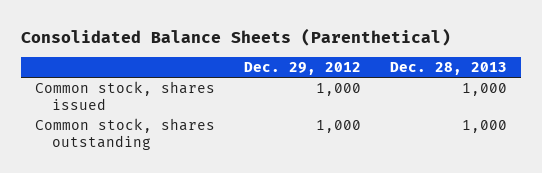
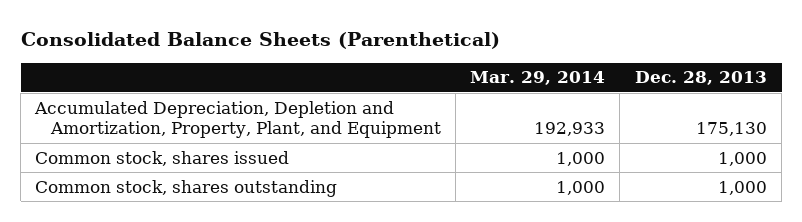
- | Dec. 29, 2012 | Dec. 28, 2013
+ | Mar. 29, 2014 | Dec. 28, 2013
+ Accumulated Depreciation, Depletion and Amortization, Property, Plant, and Equipment | 192,933 | 175,130

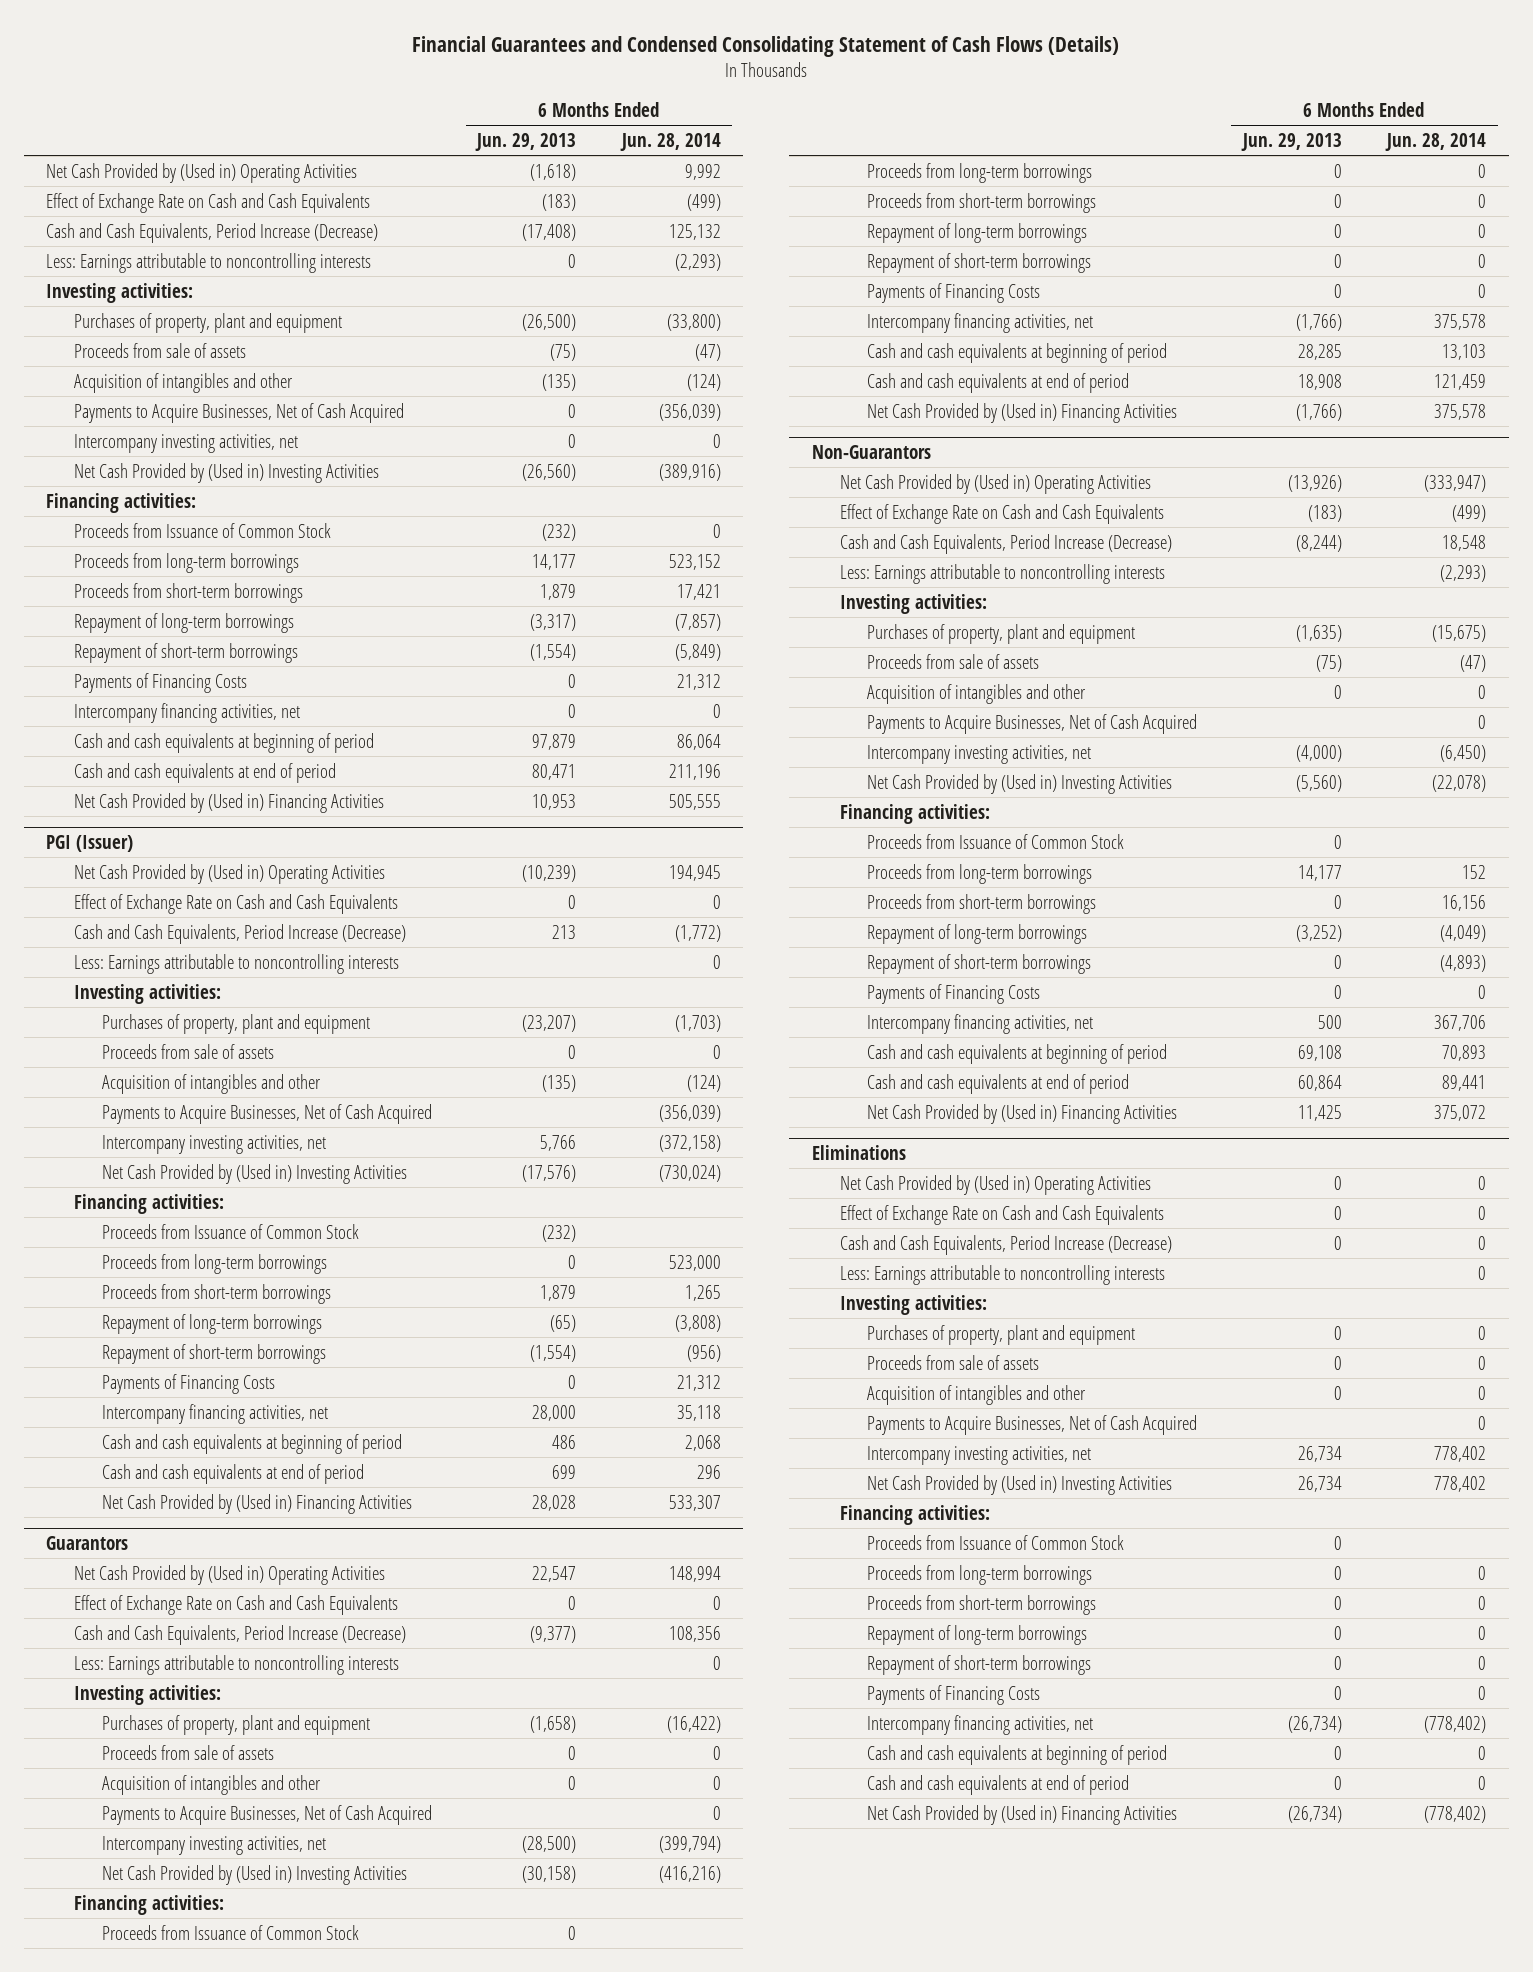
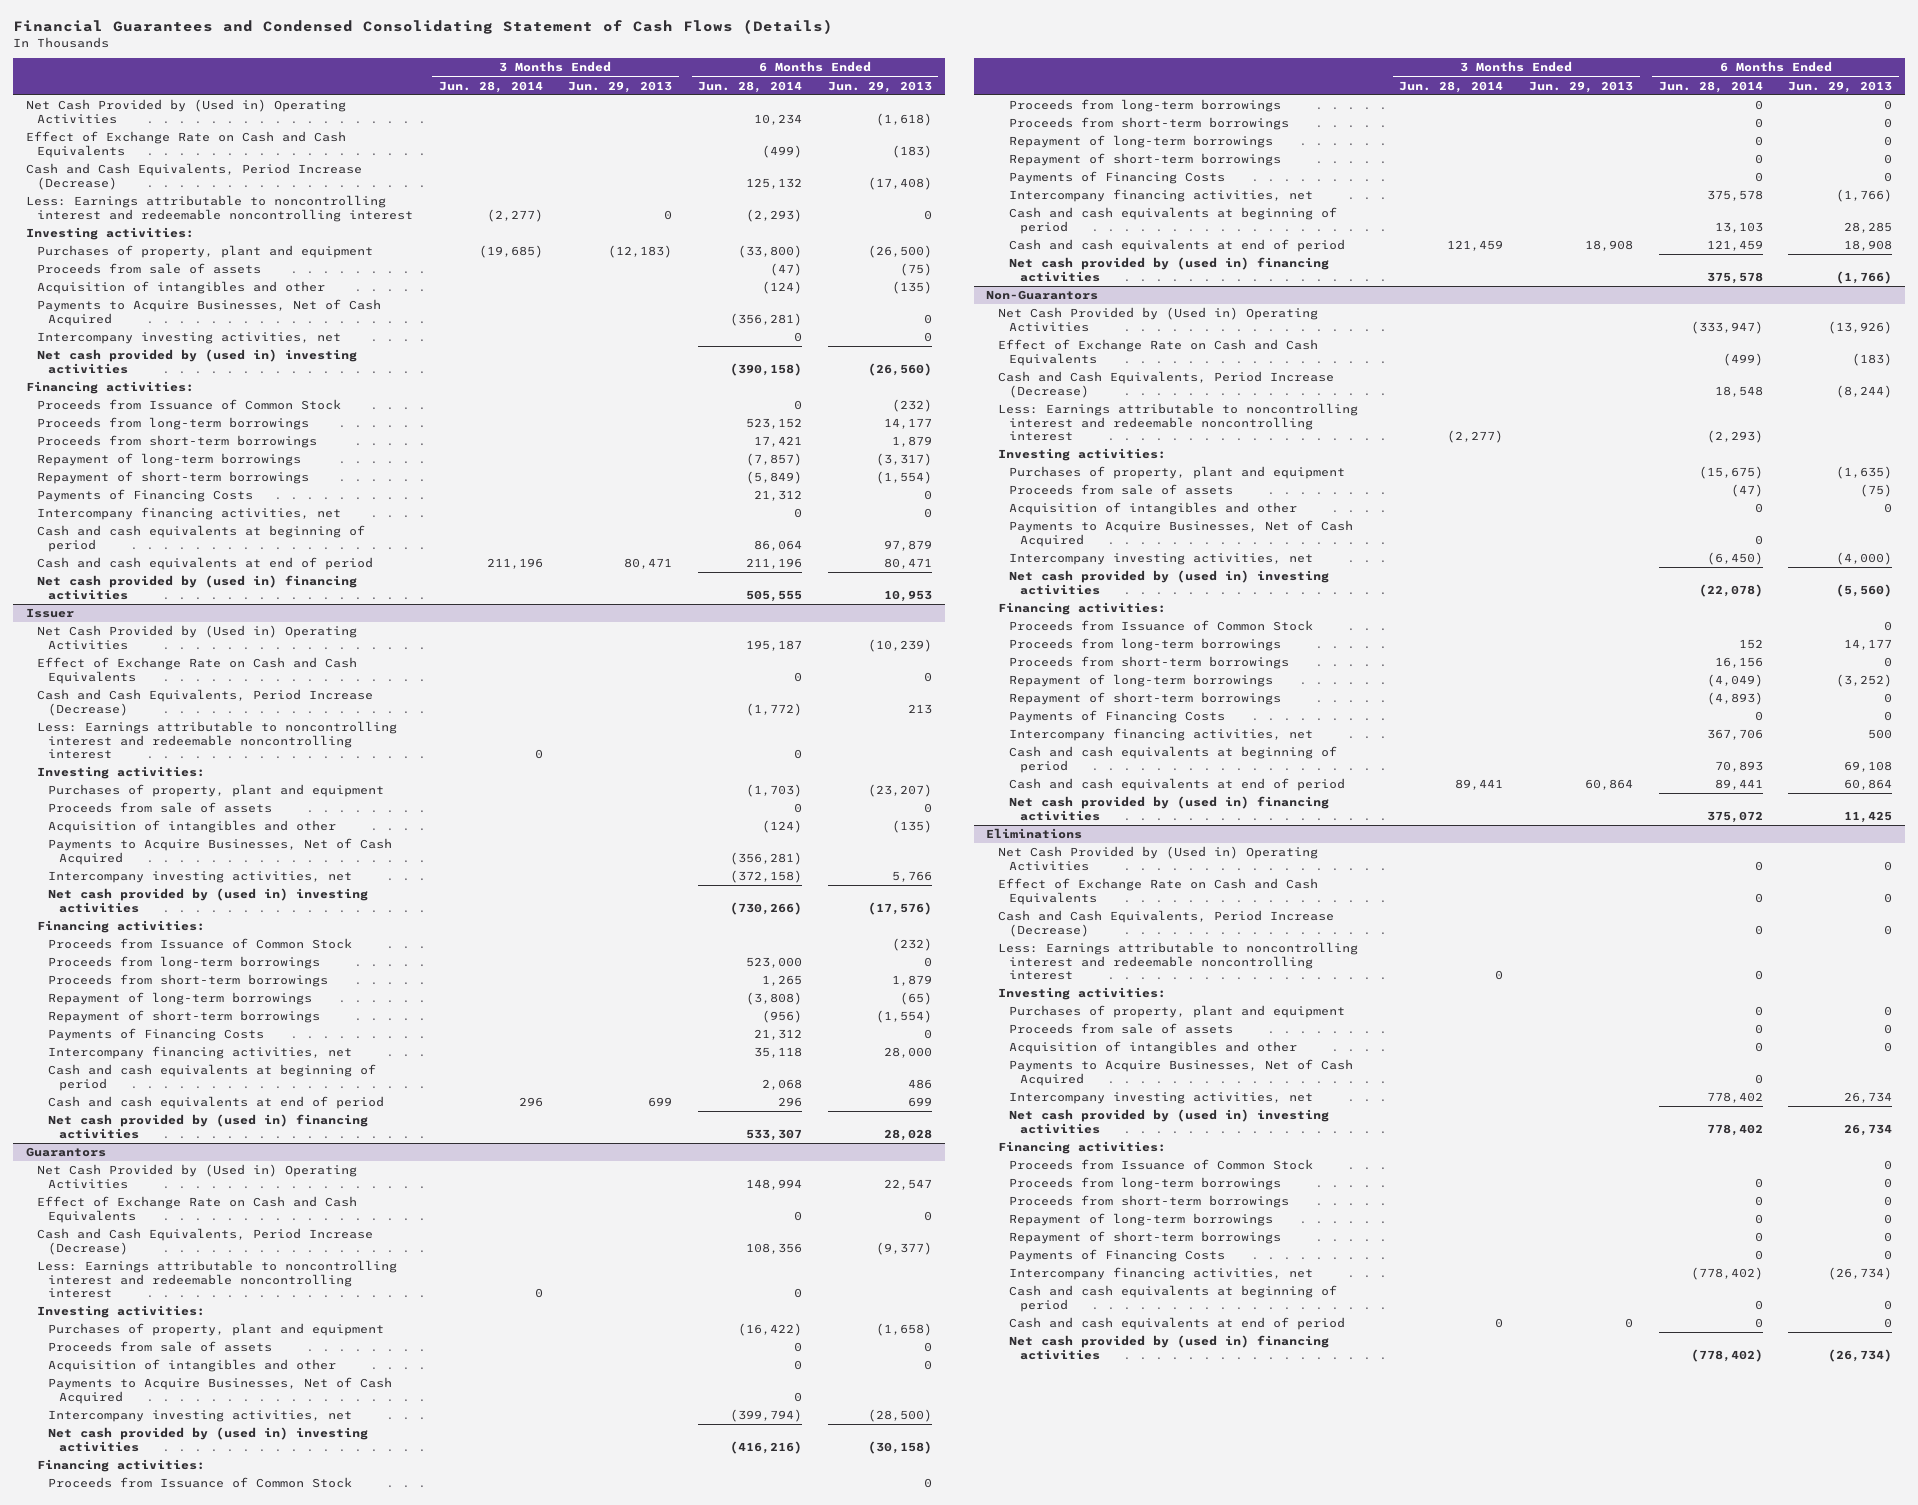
- | 6 Months Ended Jun. 29, 2013 | 6 Months Ended Jun. 28, 2014
+ | 3 Months Ended Jun. 28, 2014 | 3 Months Ended Jun. 29, 2013 | 6 Months Ended Jun. 28, 2014 | 6 Months Ended Jun. 29, 2013
- Net Cash Provided by (Used in) Operating Activities | (1,618) | 9,992
+ Net Cash Provided by (Used in) Operating Activities | | | 10,234 | (1,618)
- Less: Earnings attributable to noncontrolling interests | 0 | (2,293)
+ Less: Earnings attributable to noncontrolling interest and redeemable noncontrolling interest | (2,277) | 0 | (2,293) | 0
- Payments to Acquire Businesses, Net of Cash Acquired | 0 | (356,039)
+ Payments to Acquire Businesses, Net of Cash Acquired | | | (356,281) | 0
- Net Cash Provided by (Used in) Investing Activities | (26,560) | (389,916)
+ Net cash provided by (used in) investing activities | | | (390,158) | (26,560)
- Net Cash Provided by (Used in) Financing Activities | 10,953 | 505,555
- PGI (Issuer)
- Net Cash Provided by (Used in) Operating Activities | (10,239) | 194,945
+ Net cash provided by (used in) financing activities | | | 505,555 | 10,953
+ Issuer
+ Net Cash Provided by (Used in) Operating Activities | | | 195,187 | (10,239)
- Less: Earnings attributable to noncontrolling interests | | 0
+ Less: Earnings attributable to noncontrolling interest and redeemable noncontrolling interest | 0 | | 0 |
- Payments to Acquire Businesses, Net of Cash Acquired | | (356,039)
+ Payments to Acquire Businesses, Net of Cash Acquired | | | (356,281) |
- Net Cash Provided by (Used in) Investing Activities | (17,576) | (730,024)
+ Net cash provided by (used in) investing activities | | | (730,266) | (17,576)
- Net Cash Provided by (Used in) Financing Activities | 28,028 | 533,307
+ Net cash provided by (used in) financing activities | | | 533,307 | 28,028
@ Guarantors
- Less: Earnings attributable to noncontrolling interests | | 0
+ Less: Earnings attributable to noncontrolling interest and redeemable noncontrolling interest | 0 | | 0 |
- Net Cash Provided by (Used in) Investing Activities | (30,158) | (416,216)
+ Net cash provided by (used in) investing activities | | | (416,216) | (30,158)
- Net Cash Provided by (Used in) Financing Activities | (1,766) | 375,578
+ Net cash provided by (used in) financing activities | | | 375,578 | (1,766)
@ Non-Guarantors
- Less: Earnings attributable to noncontrolling interests | | (2,293)
+ Less: Earnings attributable to noncontrolling interest and redeemable noncontrolling interest | (2,277) | | (2,293) |
- Net Cash Provided by (Used in) Investing Activities | (5,560) | (22,078)
+ Net cash provided by (used in) investing activities | | | (22,078) | (5,560)
- Net Cash Provided by (Used in) Financing Activities | 11,425 | 375,072
+ Net cash provided by (used in) financing activities | | | 375,072 | 11,425
@ Eliminations
- Less: Earnings attributable to noncontrolling interests | | 0
+ Less: Earnings attributable to noncontrolling interest and redeemable noncontrolling interest | 0 | | 0 |
- Net Cash Provided by (Used in) Investing Activities | 26,734 | 778,402
+ Net cash provided by (used in) investing activities | | | 778,402 | 26,734
- Net Cash Provided by (Used in) Financing Activities | (26,734) | (778,402)
+ Net cash provided by (used in) financing activities | | | (778,402) | (26,734)

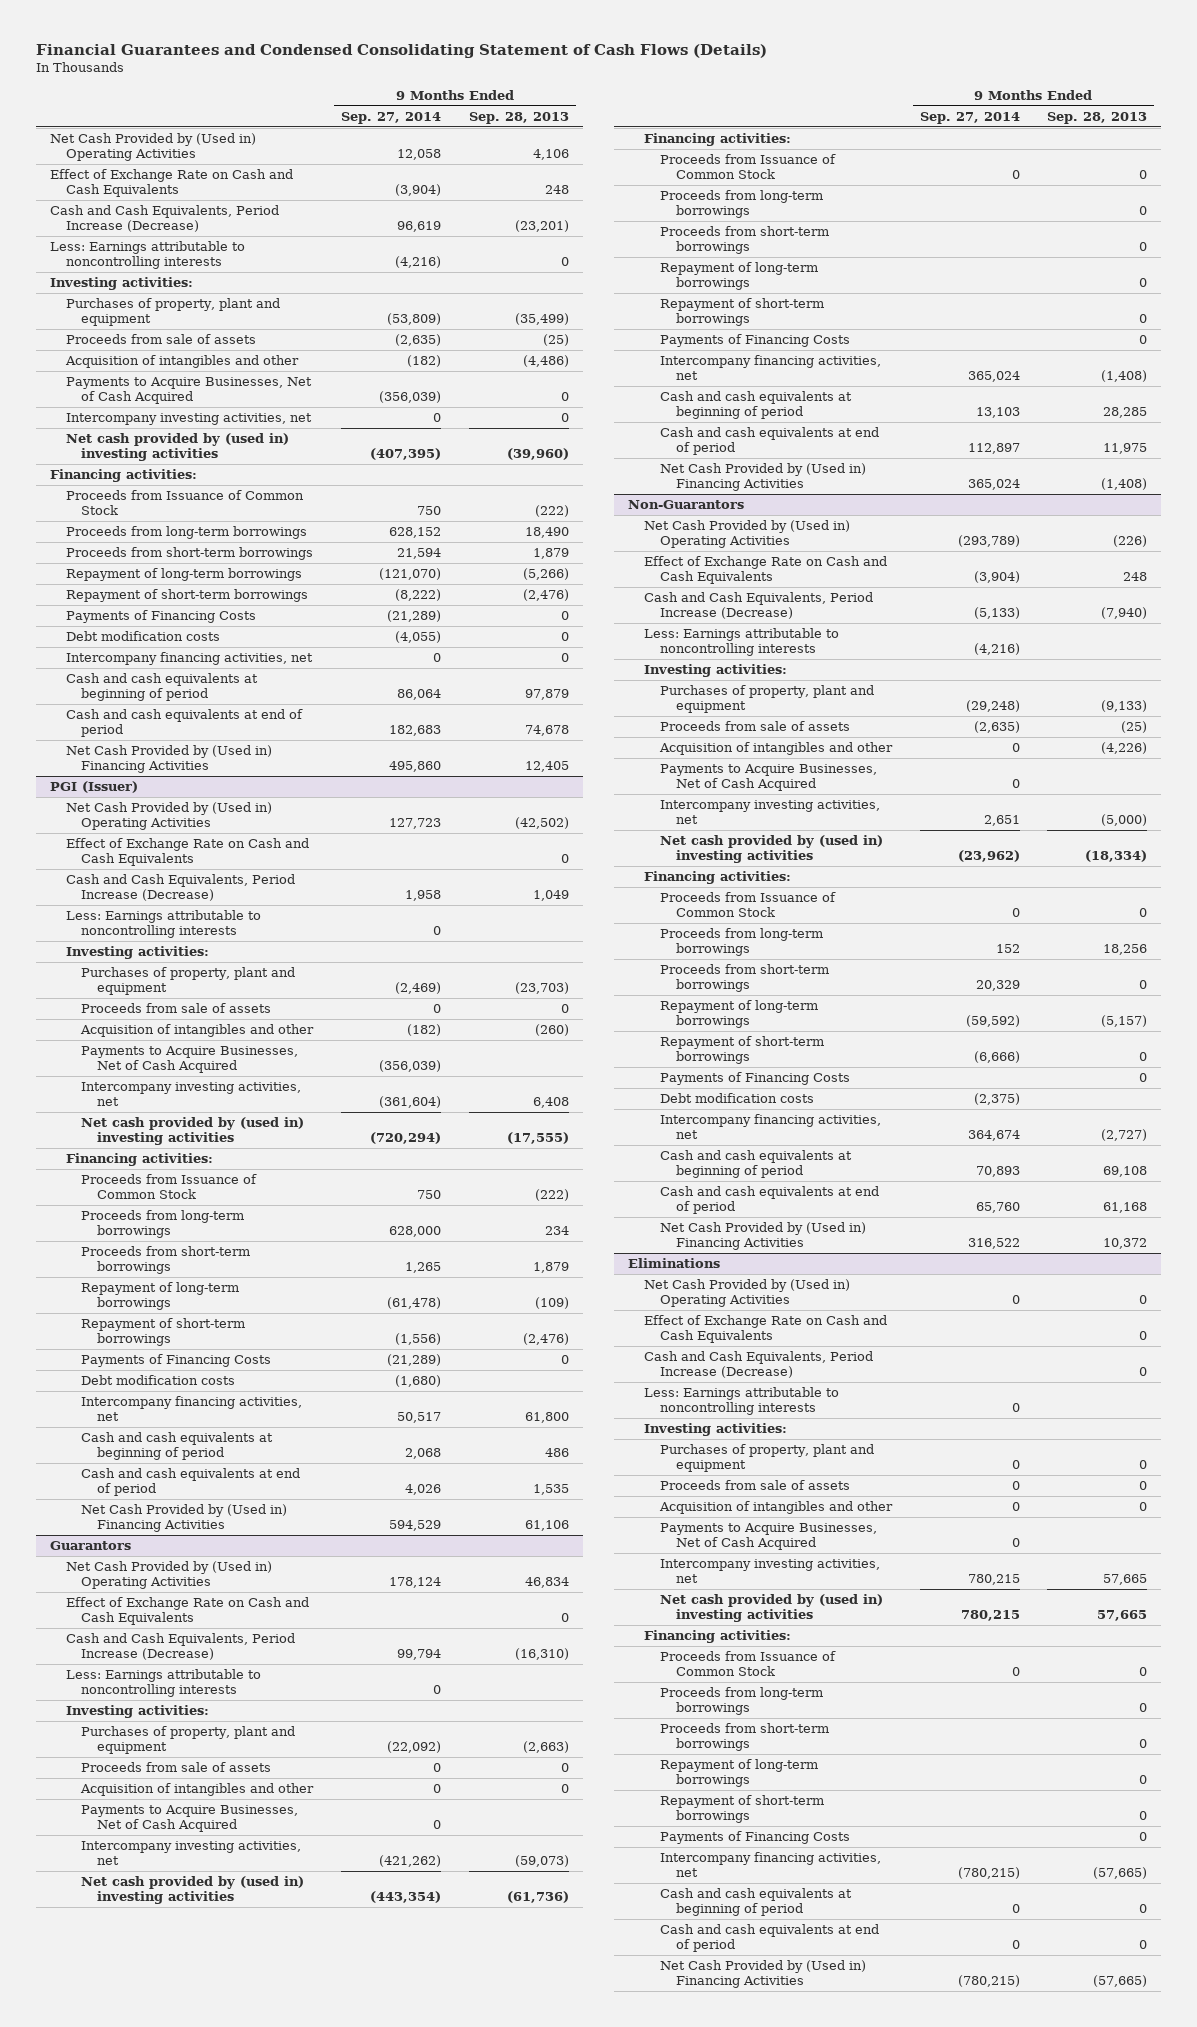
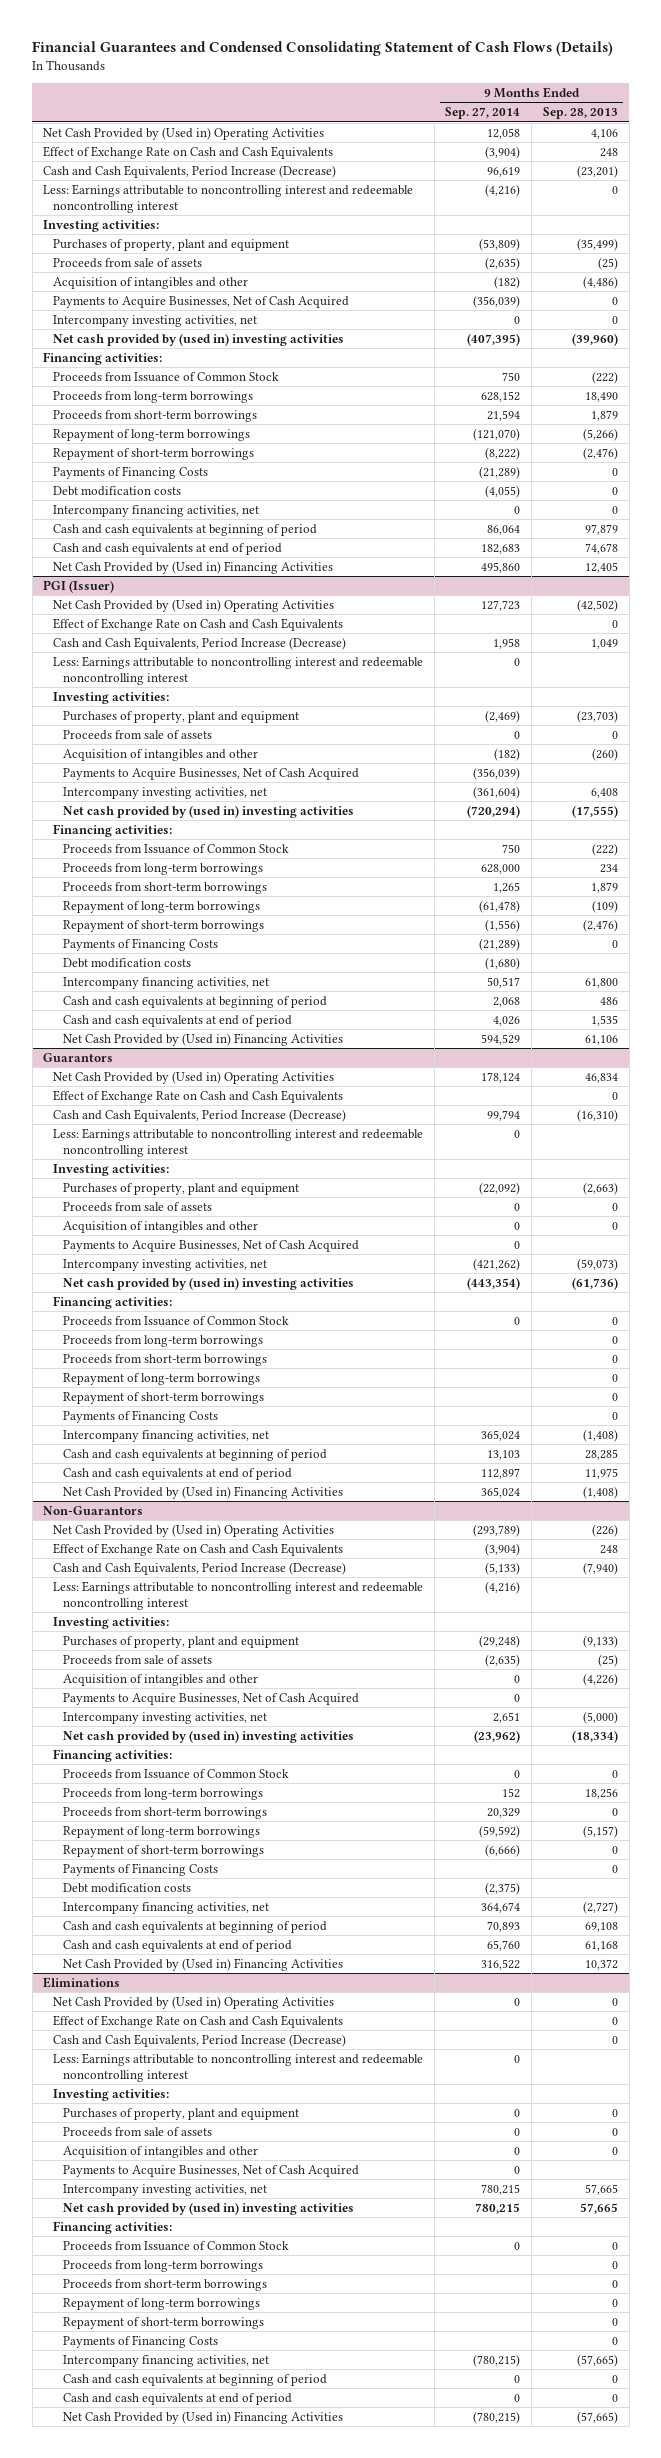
- Less: Earnings attributable to noncontrolling interests | (4,216) | 0
+ Less: Earnings attributable to noncontrolling interest and redeemable noncontrolling interest | (4,216) | 0
@ PGI (Issuer)
- Less: Earnings attributable to noncontrolling interests | 0 |
+ Less: Earnings attributable to noncontrolling interest and redeemable noncontrolling interest | 0 |
@ Guarantors
- Less: Earnings attributable to noncontrolling interests | 0 |
+ Less: Earnings attributable to noncontrolling interest and redeemable noncontrolling interest | 0 |
@ Non-Guarantors
- Less: Earnings attributable to noncontrolling interests | (4,216) |
+ Less: Earnings attributable to noncontrolling interest and redeemable noncontrolling interest | (4,216) |
@ Eliminations
- Less: Earnings attributable to noncontrolling interests | 0 |
+ Less: Earnings attributable to noncontrolling interest and redeemable noncontrolling interest | 0 |

